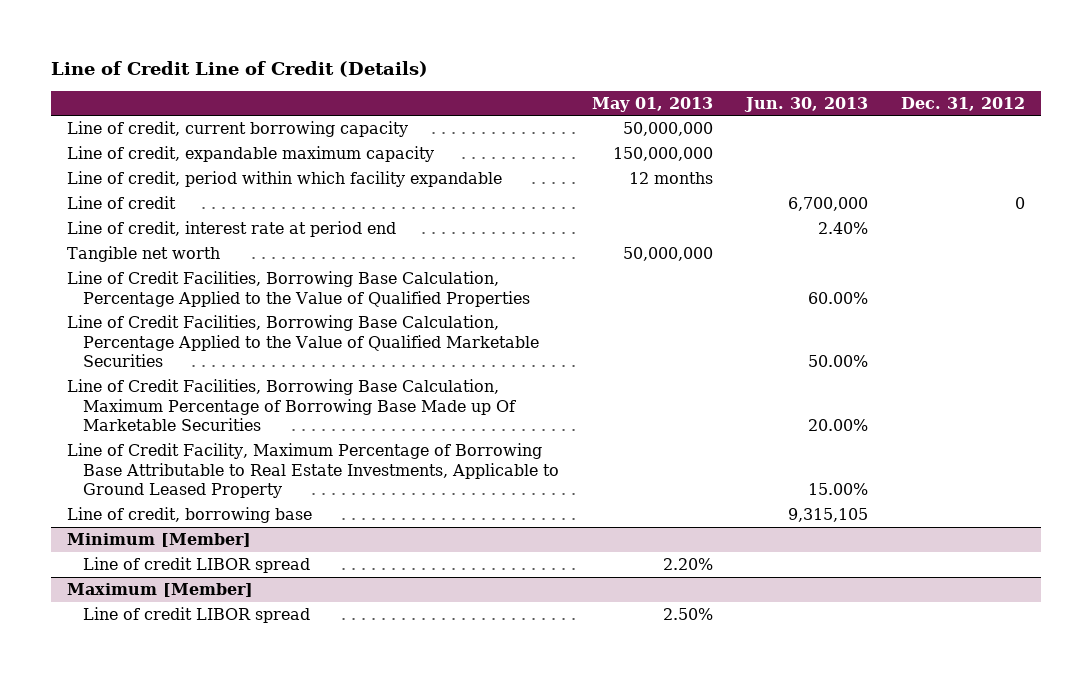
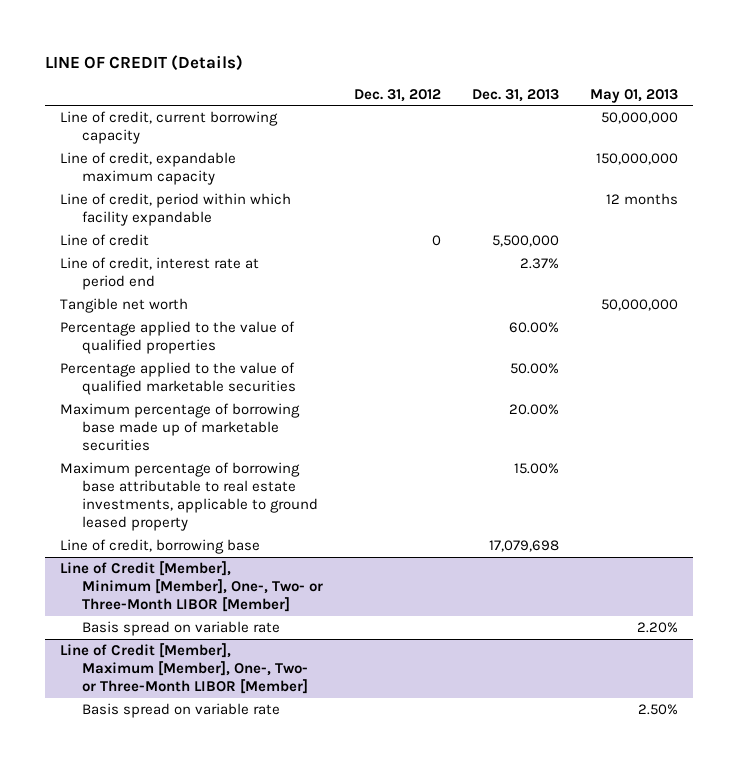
- Line of Credit Line of Credit (Details)
+ LINE OF CREDIT (Details)
- | May 01, 2013 | Jun. 30, 2013 | Dec. 31, 2012
+ | Dec. 31, 2012 | Dec. 31, 2013 | May 01, 2013
- Line of Credit Facilities, Borrowing Base Calculation, Percentage Applied to the Value of Qualified Properties | | 60.00% |
- Line of Credit Facilities, Borrowing Base Calculation, Percentage Applied to the Value of Qualified Marketable Securities | | 50.00% |
- Line of Credit Facilities, Borrowing Base Calculation, Maximum Percentage of Borrowing Base Made up Of Marketable Securities | | 20.00% |
- Line of Credit Facility, Maximum Percentage of Borrowing Base Attributable to Real Estate Investments, Applicable to Ground Leased Property | | 15.00% |
+ Percentage applied to the value of qualified properties | | 60.00% |
+ Percentage applied to the value of qualified marketable securities | | 50.00% |
+ Maximum percentage of borrowing base made up of marketable securities | | 20.00% |
+ Maximum percentage of borrowing base attributable to real estate investments, applicable to ground leased property | | 15.00% |
- Minimum [Member]
- Line of credit LIBOR spread | 2.20% | |
- Maximum [Member]
- Line of credit LIBOR spread | 2.50% | |
+ Line of Credit [Member], Minimum [Member], One-, Two- or Three-Month LIBOR [Member]
+ Basis spread on variable rate | | | 2.20%
+ Line of Credit [Member], Maximum [Member], One-, Two- or Three-Month LIBOR [Member]
+ Basis spread on variable rate | | | 2.50%

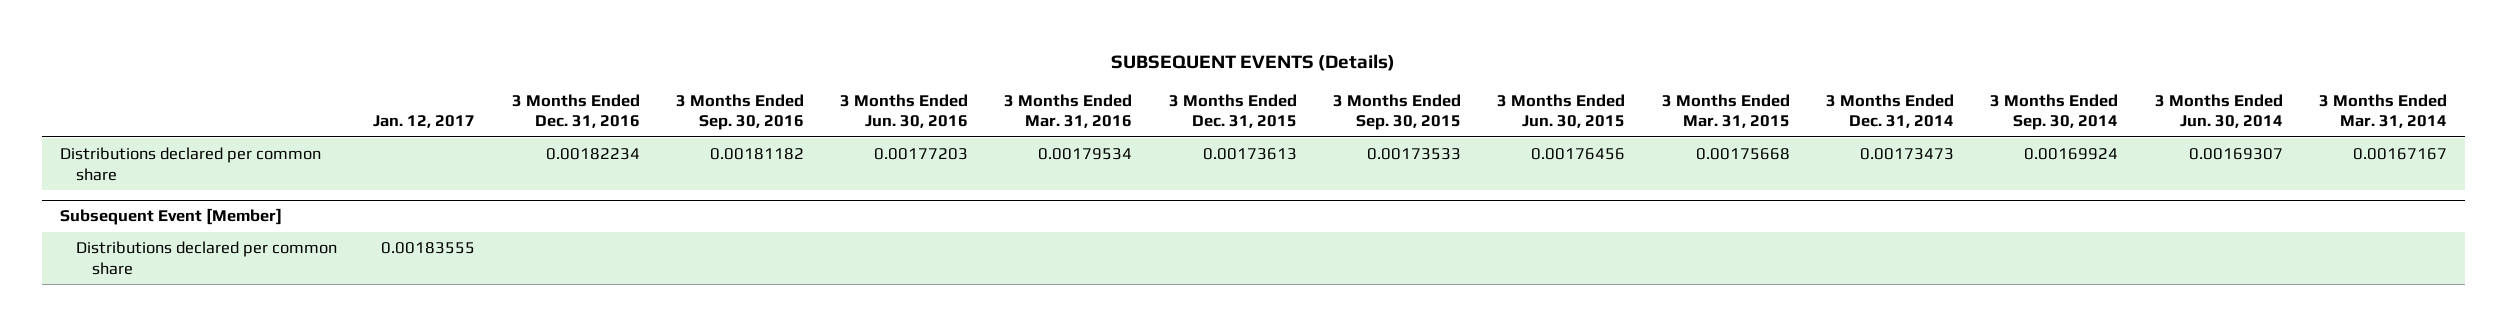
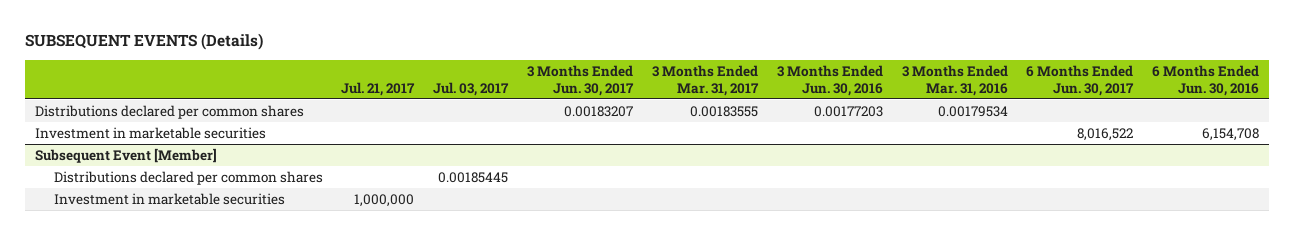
- | Jan. 12, 2017 | 3 Months Ended Dec. 31, 2016 | 3 Months Ended Sep. 30, 2016 | 3 Months Ended Jun. 30, 2016 | 3 Months Ended Mar. 31, 2016 | 3 Months Ended Dec. 31, 2015 | 3 Months Ended Sep. 30, 2015 | 3 Months Ended Jun. 30, 2015 | 3 Months Ended Mar. 31, 2015 | 3 Months Ended Dec. 31, 2014 | 3 Months Ended Sep. 30, 2014 | 3 Months Ended Jun. 30, 2014 | 3 Months Ended Mar. 31, 2014
+ | Jul. 21, 2017 | Jul. 03, 2017 | 3 Months Ended Jun. 30, 2017 | 3 Months Ended Mar. 31, 2017 | 3 Months Ended Jun. 30, 2016 | 3 Months Ended Mar. 31, 2016 | 6 Months Ended Jun. 30, 2017 | 6 Months Ended Jun. 30, 2016
- Distributions declared per common share | | 0.00182234 | 0.00181182 | 0.00177203 | 0.00179534 | 0.00173613 | 0.00173533 | 0.00176456 | 0.00175668 | 0.00173473 | 0.00169924 | 0.00169307 | 0.00167167
+ Distributions declared per common shares | | | 0.00183207 | 0.00183555 | 0.00177203 | 0.00179534 | |
+ Investment in marketable securities | | | | | | | 8,016,522 | 6,154,708
@ Subsequent Event [Member]
- Distributions declared per common share | 0.00183555 | | | | | | | | | | | |
+ Distributions declared per common shares | | 0.00185445 | | | | | |
+ Investment in marketable securities | 1,000,000 | | | | | | |

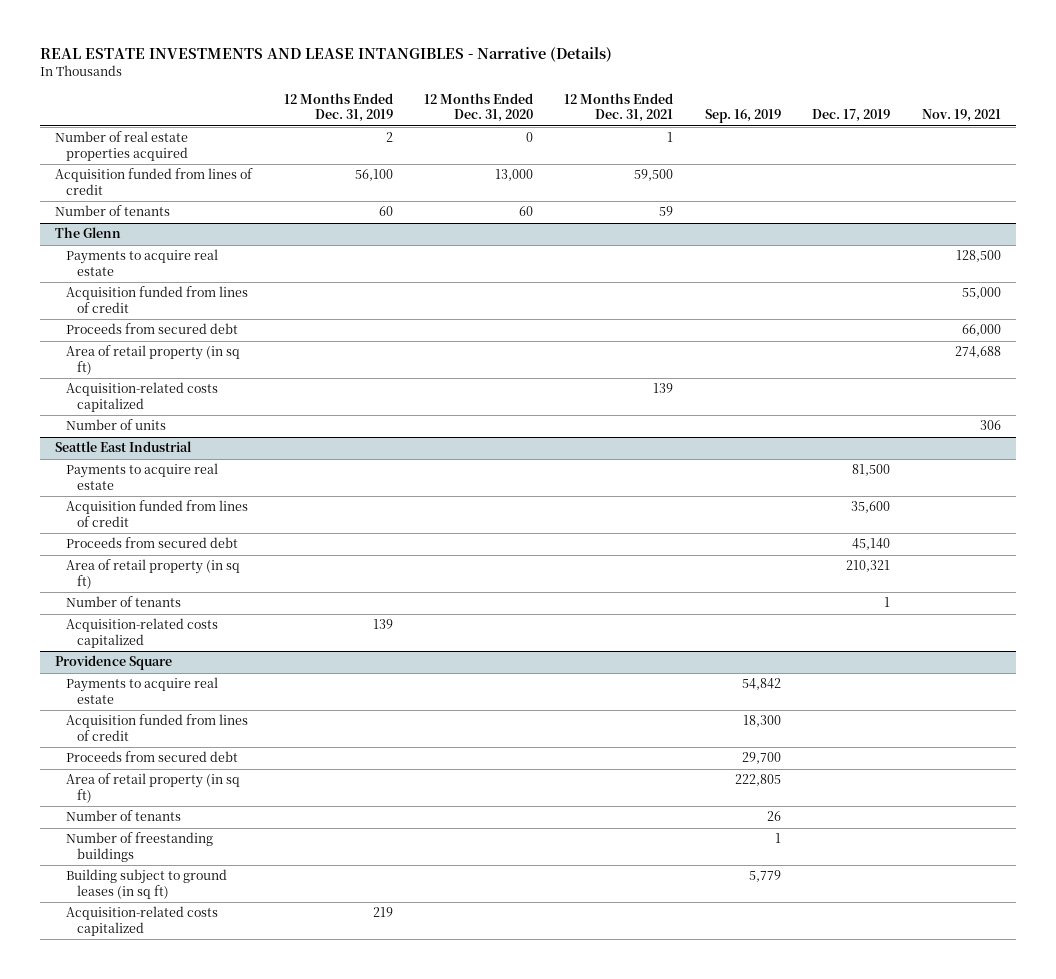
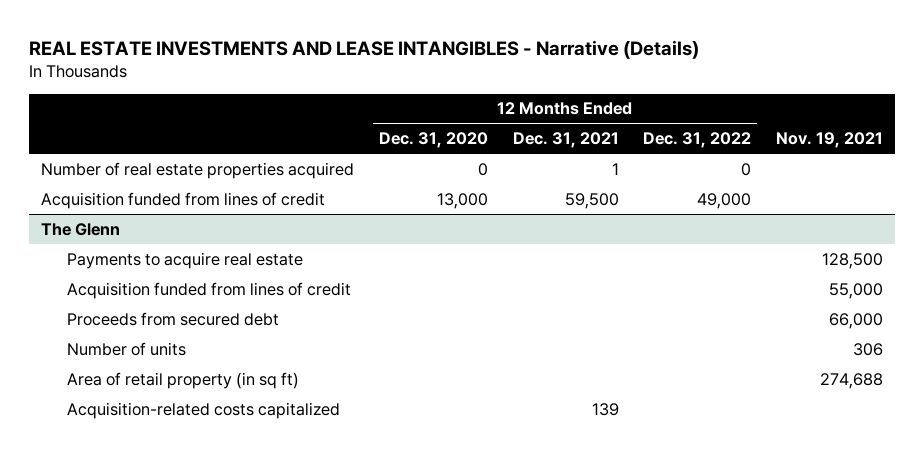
- | 12 Months Ended Dec. 31, 2019 | 12 Months Ended Dec. 31, 2020 | 12 Months Ended Dec. 31, 2021 | Sep. 16, 2019 | Dec. 17, 2019 | Nov. 19, 2021
+ | 12 Months Ended Dec. 31, 2020 | 12 Months Ended Dec. 31, 2021 | 12 Months Ended Dec. 31, 2022 | Nov. 19, 2021
- Number of tenants | 60 | 60 | 59 | | |
@ The Glenn
moved up: Number of units | | | | 306
- Seattle East Industrial
- Payments to acquire real estate | | | | | 81,500 |
- Acquisition funded from lines of credit | | | | | 35,600 |
- Proceeds from secured debt | | | | | 45,140 |
- Area of retail property (in sq ft) | | | | | 210,321 |
- Number of tenants | | | | | 1 |
- Acquisition-related costs capitalized | 139 | | | | |
- Providence Square
- Payments to acquire real estate | | | | 54,842 | |
- Acquisition funded from lines of credit | | | | 18,300 | |
- Proceeds from secured debt | | | | 29,700 | |
- Area of retail property (in sq ft) | | | | 222,805 | |
- Number of tenants | | | | 26 | |
- Number of freestanding buildings | | | | 1 | |
- Building subject to ground leases (in sq ft) | | | | 5,779 | |
- Acquisition-related costs capitalized | 219 | | | | |

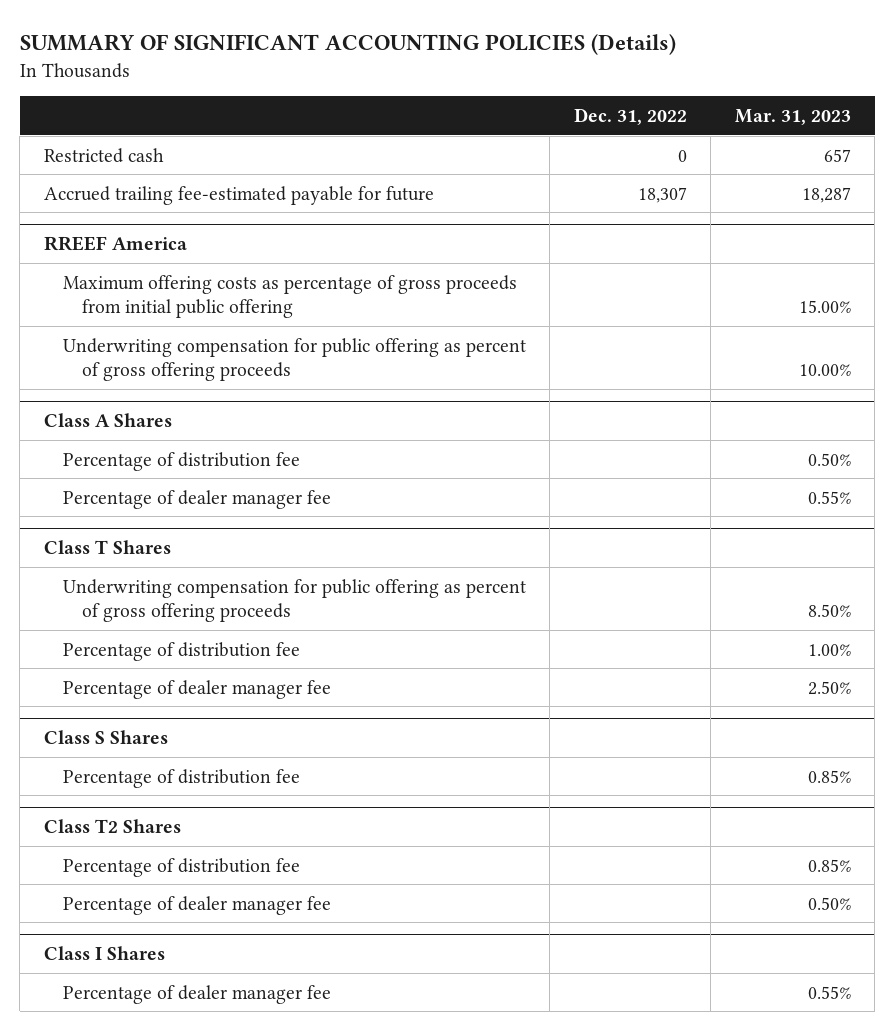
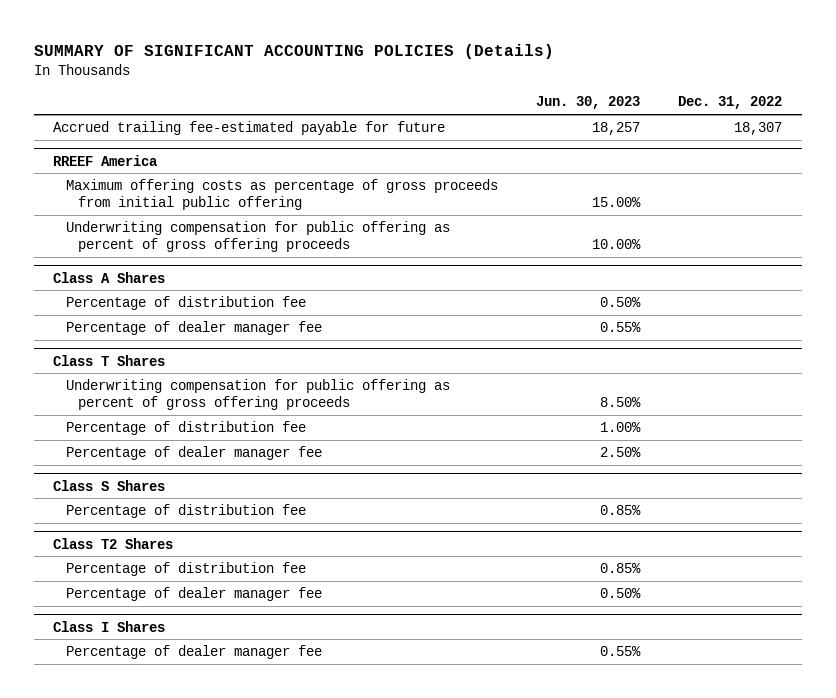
- | Dec. 31, 2022 | Mar. 31, 2023
+ | Jun. 30, 2023 | Dec. 31, 2022
- Restricted cash | 0 | 657

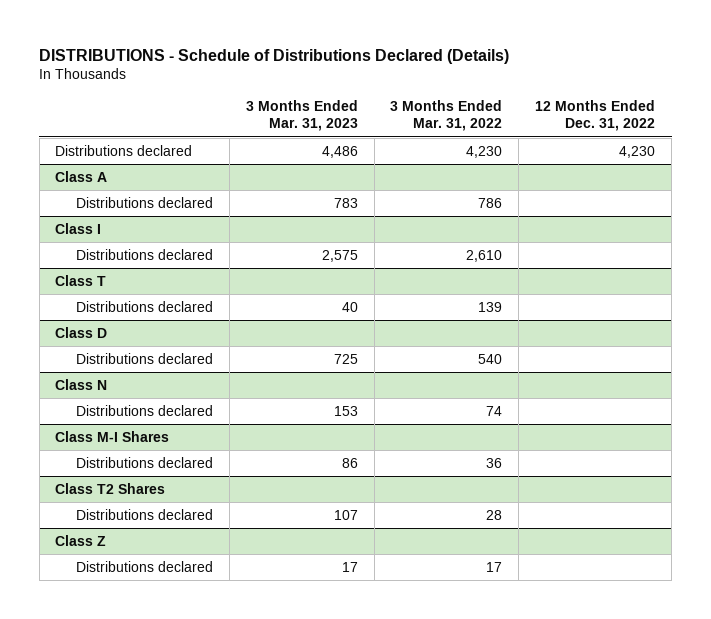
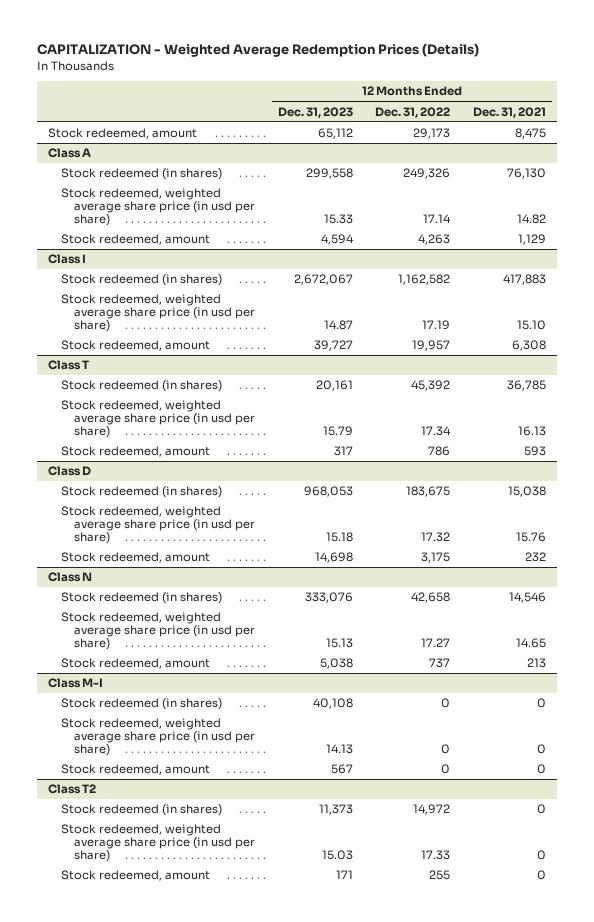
- DISTRIBUTIONS - Schedule of Distributions Declared (Details)
+ CAPITALIZATION - Weighted Average Redemption Prices (Details)
- | 3 Months Ended Mar. 31, 2023 | 3 Months Ended Mar. 31, 2022 | 12 Months Ended Dec. 31, 2022
+ | 12 Months Ended Dec. 31, 2023 | 12 Months Ended Dec. 31, 2022 | 12 Months Ended Dec. 31, 2021
- Distributions declared | 4,486 | 4,230 | 4,230
+ Stock redeemed, amount | 65,112 | 29,173 | 8,475
@ Class A
- Distributions declared | 783 | 786 |
+ Stock redeemed (in shares) | 299,558 | 249,326 | 76,130
+ Stock redeemed, weighted average share price (in usd per share) | 15.33 | 17.14 | 14.82
+ Stock redeemed, amount | 4,594 | 4,263 | 1,129
@ Class I
- Distributions declared | 2,575 | 2,610 |
+ Stock redeemed (in shares) | 2,672,067 | 1,162,582 | 417,883
+ Stock redeemed, weighted average share price (in usd per share) | 14.87 | 17.19 | 15.10
+ Stock redeemed, amount | 39,727 | 19,957 | 6,308
@ Class T
- Distributions declared | 40 | 139 |
+ Stock redeemed (in shares) | 20,161 | 45,392 | 36,785
+ Stock redeemed, weighted average share price (in usd per share) | 15.79 | 17.34 | 16.13
+ Stock redeemed, amount | 317 | 786 | 593
@ Class D
- Distributions declared | 725 | 540 |
+ Stock redeemed (in shares) | 968,053 | 183,675 | 15,038
+ Stock redeemed, weighted average share price (in usd per share) | 15.18 | 17.32 | 15.76
+ Stock redeemed, amount | 14,698 | 3,175 | 232
@ Class N
- Distributions declared | 153 | 74 |
- Class M-I Shares
- Distributions declared | 86 | 36 |
- Class T2 Shares
- Distributions declared | 107 | 28 |
- Class Z
- Distributions declared | 17 | 17 |
@ Class N
+ Stock redeemed (in shares) | 333,076 | 42,658 | 14,546
+ Stock redeemed, weighted average share price (in usd per share) | 15.13 | 17.27 | 14.65
+ Stock redeemed, amount | 5,038 | 737 | 213
+ Class M-I
+ Stock redeemed (in shares) | 40,108 | 0 | 0
+ Stock redeemed, weighted average share price (in usd per share) | 14.13 | 0 | 0
+ Stock redeemed, amount | 567 | 0 | 0
+ Class T2
+ Stock redeemed (in shares) | 11,373 | 14,972 | 0
+ Stock redeemed, weighted average share price (in usd per share) | 15.03 | 17.33 | 0
+ Stock redeemed, amount | 171 | 255 | 0

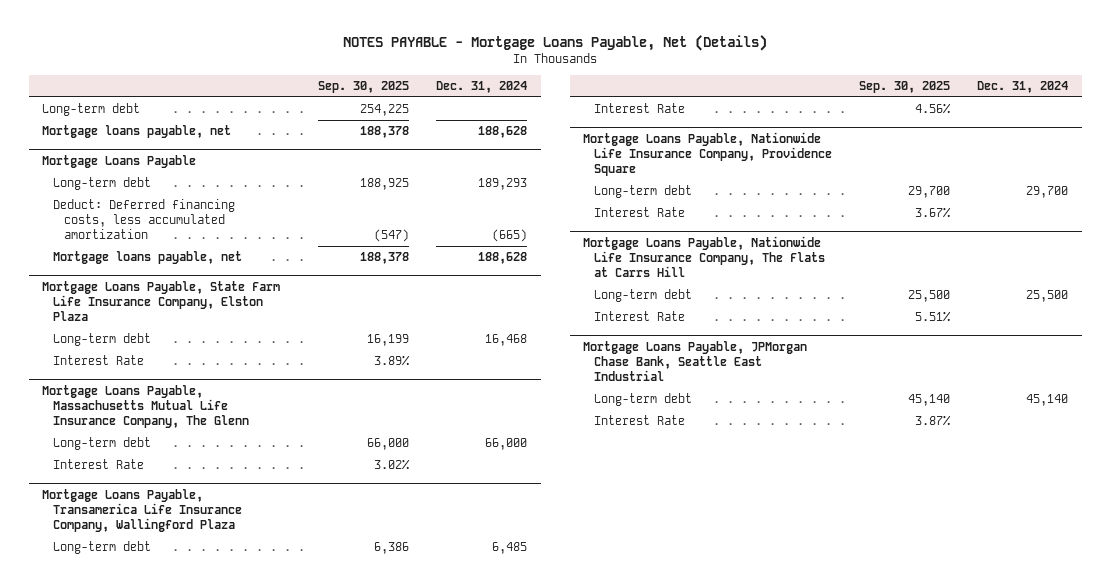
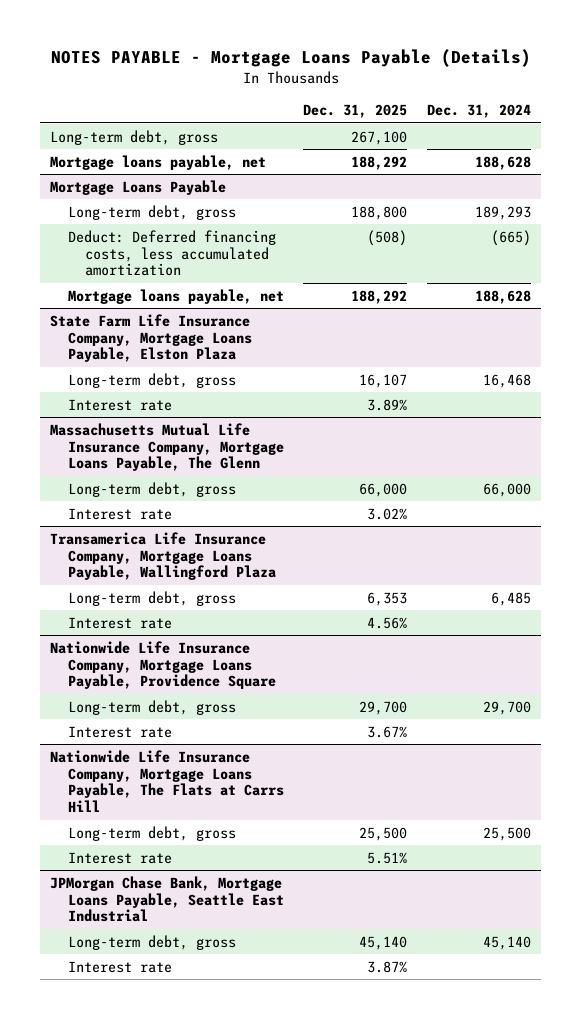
- NOTES PAYABLE - Mortgage Loans Payable, Net (Details)
+ NOTES PAYABLE - Mortgage Loans Payable (Details)
- | Sep. 30, 2025 | Dec. 31, 2024
+ | Dec. 31, 2025 | Dec. 31, 2024
- Long-term debt | 254,225 |
+ Long-term debt, gross | 267,100 |
@ Mortgage Loans Payable
- Long-term debt | 188,925 | 189,293
+ Long-term debt, gross | 188,800 | 189,293
- Mortgage Loans Payable, State Farm Life Insurance Company, Elston Plaza
- Long-term debt | 16,199 | 16,468
- Interest Rate | 3.89% |
- Mortgage Loans Payable, Massachusetts Mutual Life Insurance Company, The Glenn
- Long-term debt | 66,000 | 66,000
- Interest Rate | 3.02% |
- Mortgage Loans Payable, Transamerica Life Insurance Company, Wallingford Plaza
- Long-term debt | 6,386 | 6,485
- Interest Rate | 4.56% |
- Mortgage Loans Payable, Nationwide Life Insurance Company, Providence Square
- Long-term debt | 29,700 | 29,700
- Interest Rate | 3.67% |
- Mortgage Loans Payable, Nationwide Life Insurance Company, The Flats at Carrs Hill
- Long-term debt | 25,500 | 25,500
- Interest Rate | 5.51% |
- Mortgage Loans Payable, JPMorgan Chase Bank, Seattle East Industrial
- Long-term debt | 45,140 | 45,140
- Interest Rate | 3.87% |
+ State Farm Life Insurance Company, Mortgage Loans Payable, Elston Plaza
+ Long-term debt, gross | 16,107 | 16,468
+ Interest rate | 3.89% |
+ Massachusetts Mutual Life Insurance Company, Mortgage Loans Payable, The Glenn
+ Long-term debt, gross | 66,000 | 66,000
+ Interest rate | 3.02% |
+ Transamerica Life Insurance Company, Mortgage Loans Payable, Wallingford Plaza
+ Long-term debt, gross | 6,353 | 6,485
+ Interest rate | 4.56% |
+ Nationwide Life Insurance Company, Mortgage Loans Payable, Providence Square
+ Long-term debt, gross | 29,700 | 29,700
+ Interest rate | 3.67% |
+ Nationwide Life Insurance Company, Mortgage Loans Payable, The Flats at Carrs Hill
+ Long-term debt, gross | 25,500 | 25,500
+ Interest rate | 5.51% |
+ JPMorgan Chase Bank, Mortgage Loans Payable, Seattle East Industrial
+ Long-term debt, gross | 45,140 | 45,140
+ Interest rate | 3.87% |

